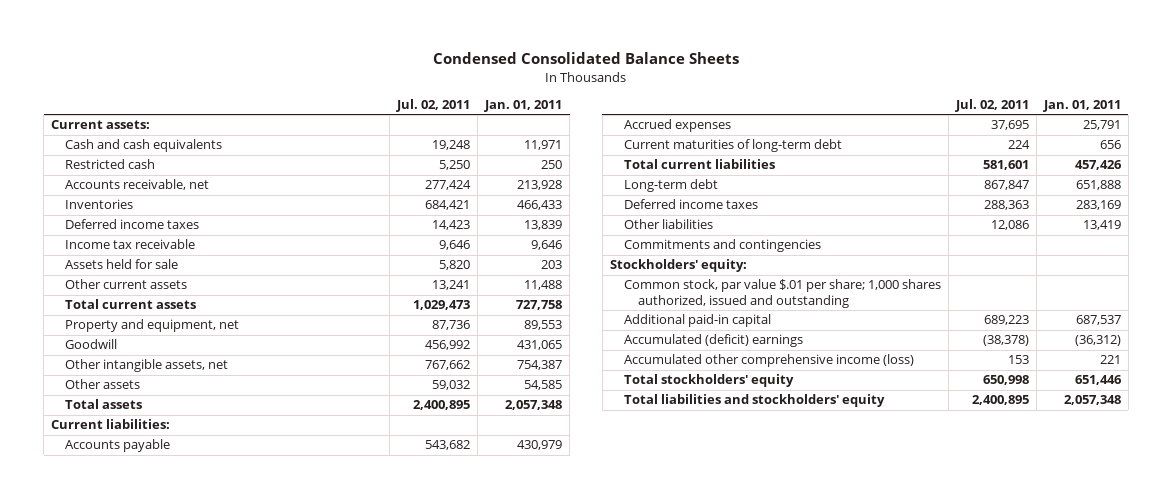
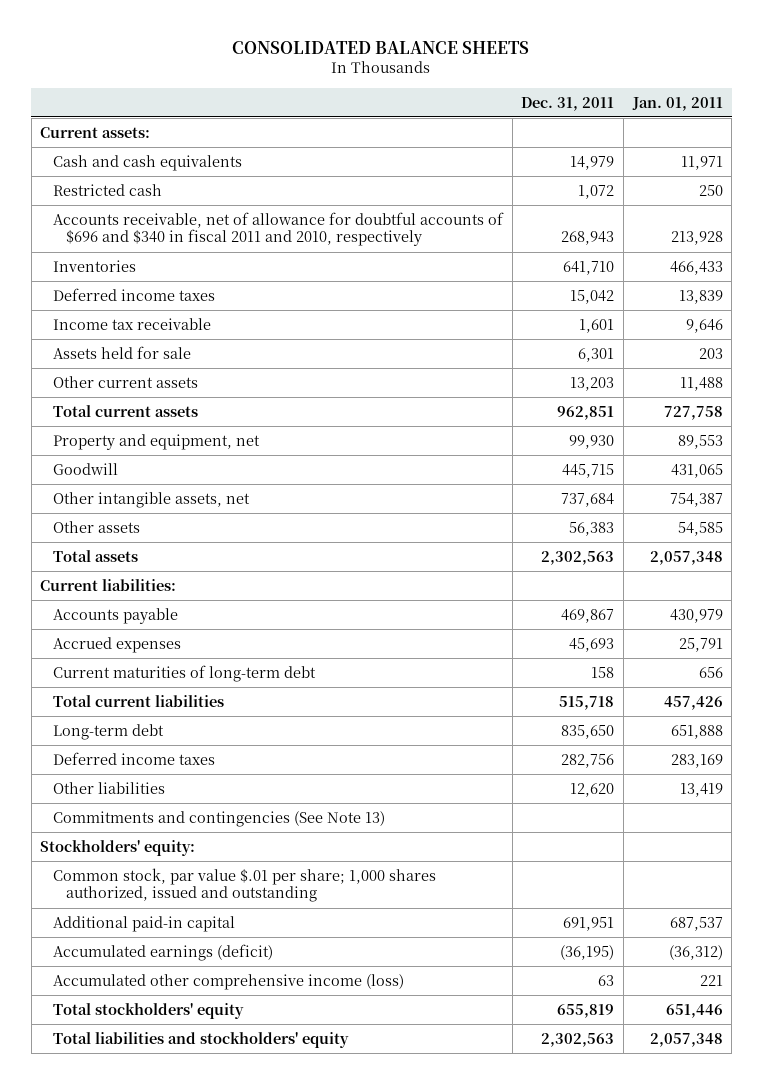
- Condensed Consolidated Balance Sheets
+ CONSOLIDATED BALANCE SHEETS
- | Jul. 02, 2011 | Jan. 01, 2011
+ | Dec. 31, 2011 | Jan. 01, 2011
- Accounts receivable, net | 277,424 | 213,928
+ Accounts receivable, net of allowance for doubtful accounts of $696 and $340 in fiscal 2011 and 2010, respectively | 268,943 | 213,928
- Commitments and contingencies
+ Commitments and contingencies (See Note 13)
- Accumulated (deficit) earnings | (38,378) | (36,312)
+ Accumulated earnings (deficit) | (36,195) | (36,312)

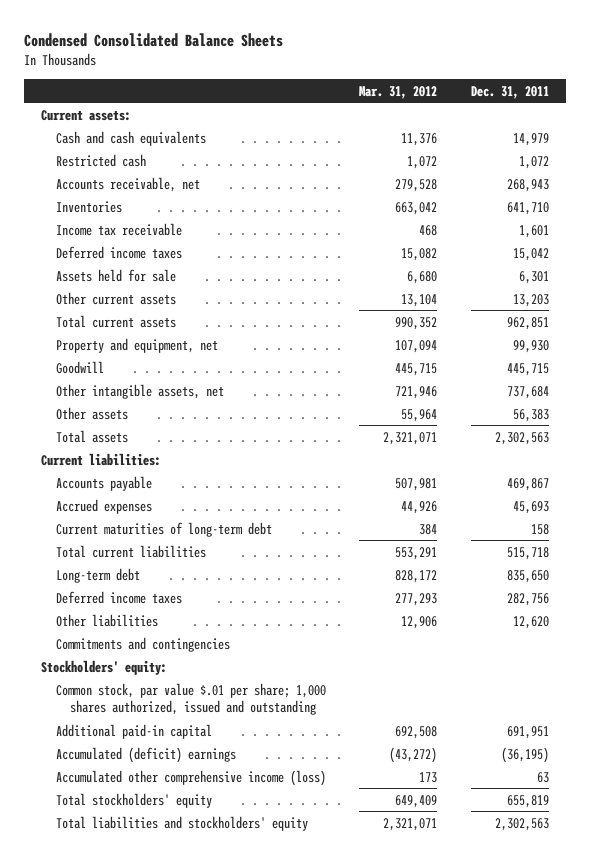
- CONSOLIDATED BALANCE SHEETS
+ Condensed Consolidated Balance Sheets
- | Dec. 31, 2011 | Jan. 01, 2011
+ | Mar. 31, 2012 | Dec. 31, 2011
- Accounts receivable, net of allowance for doubtful accounts of $696 and $340 in fiscal 2011 and 2010, respectively | 268,943 | 213,928
+ Accounts receivable, net | 279,528 | 268,943
moved down: Deferred income taxes | 15,082 | 15,042
- Commitments and contingencies (See Note 13)
+ Commitments and contingencies
- Accumulated earnings (deficit) | (36,195) | (36,312)
+ Accumulated (deficit) earnings | (43,272) | (36,195)

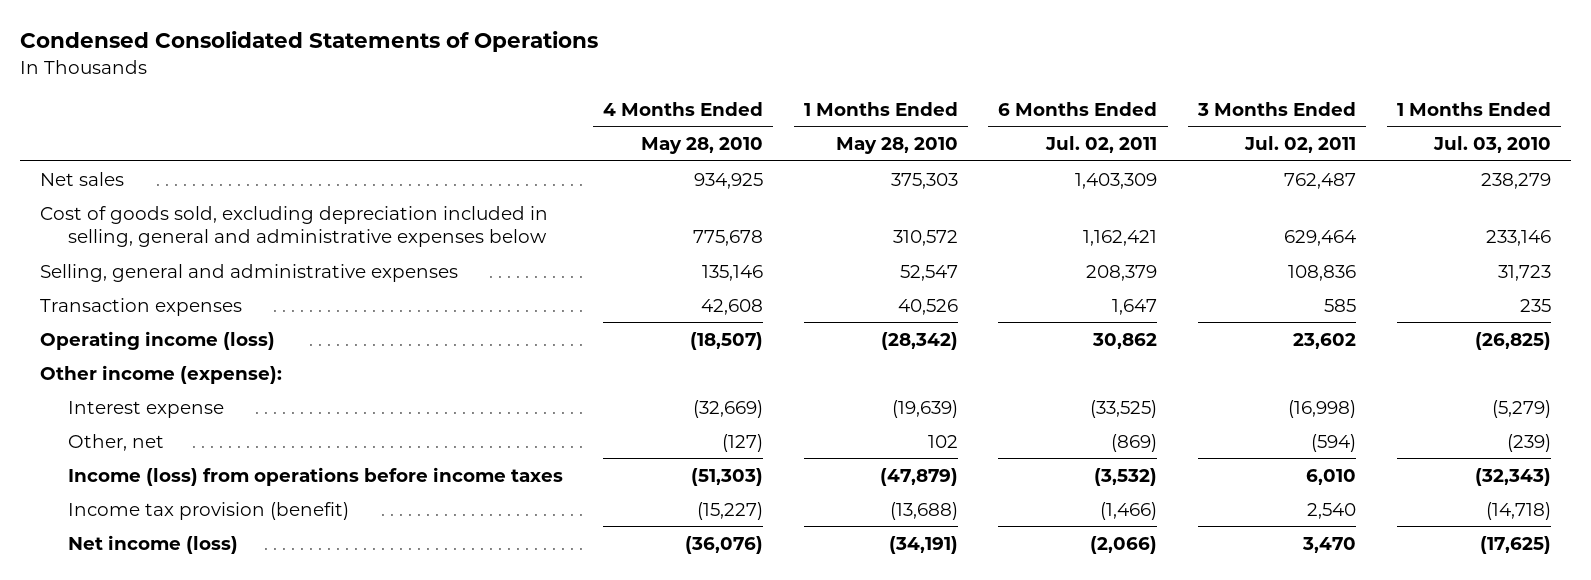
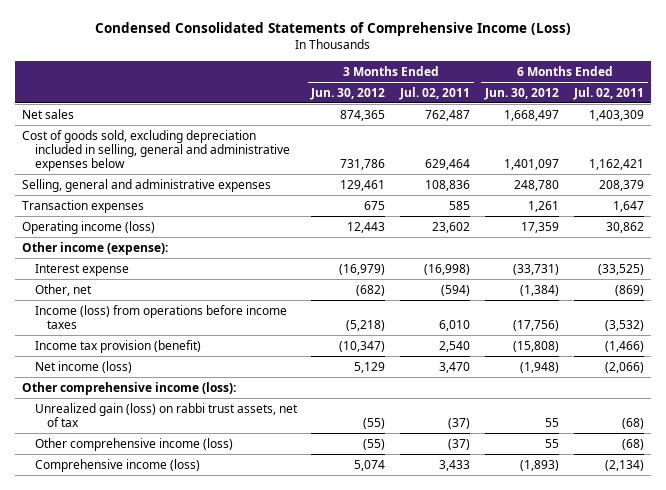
- Condensed Consolidated Statements of Operations
+ Condensed Consolidated Statements of Comprehensive Income (Loss)
- | 4 Months Ended May 28, 2010 | 1 Months Ended May 28, 2010 | 6 Months Ended Jul. 02, 2011 | 3 Months Ended Jul. 02, 2011 | 1 Months Ended Jul. 03, 2010
+ | 3 Months Ended Jun. 30, 2012 | 3 Months Ended Jul. 02, 2011 | 6 Months Ended Jun. 30, 2012 | 6 Months Ended Jul. 02, 2011
+ Other comprehensive income (loss):
+ Unrealized gain (loss) on rabbi trust assets, net of tax | (55) | (37) | 55 | (68)
+ Other comprehensive income (loss) | (55) | (37) | 55 | (68)
+ Comprehensive income (loss) | 5,074 | 3,433 | (1,893) | (2,134)

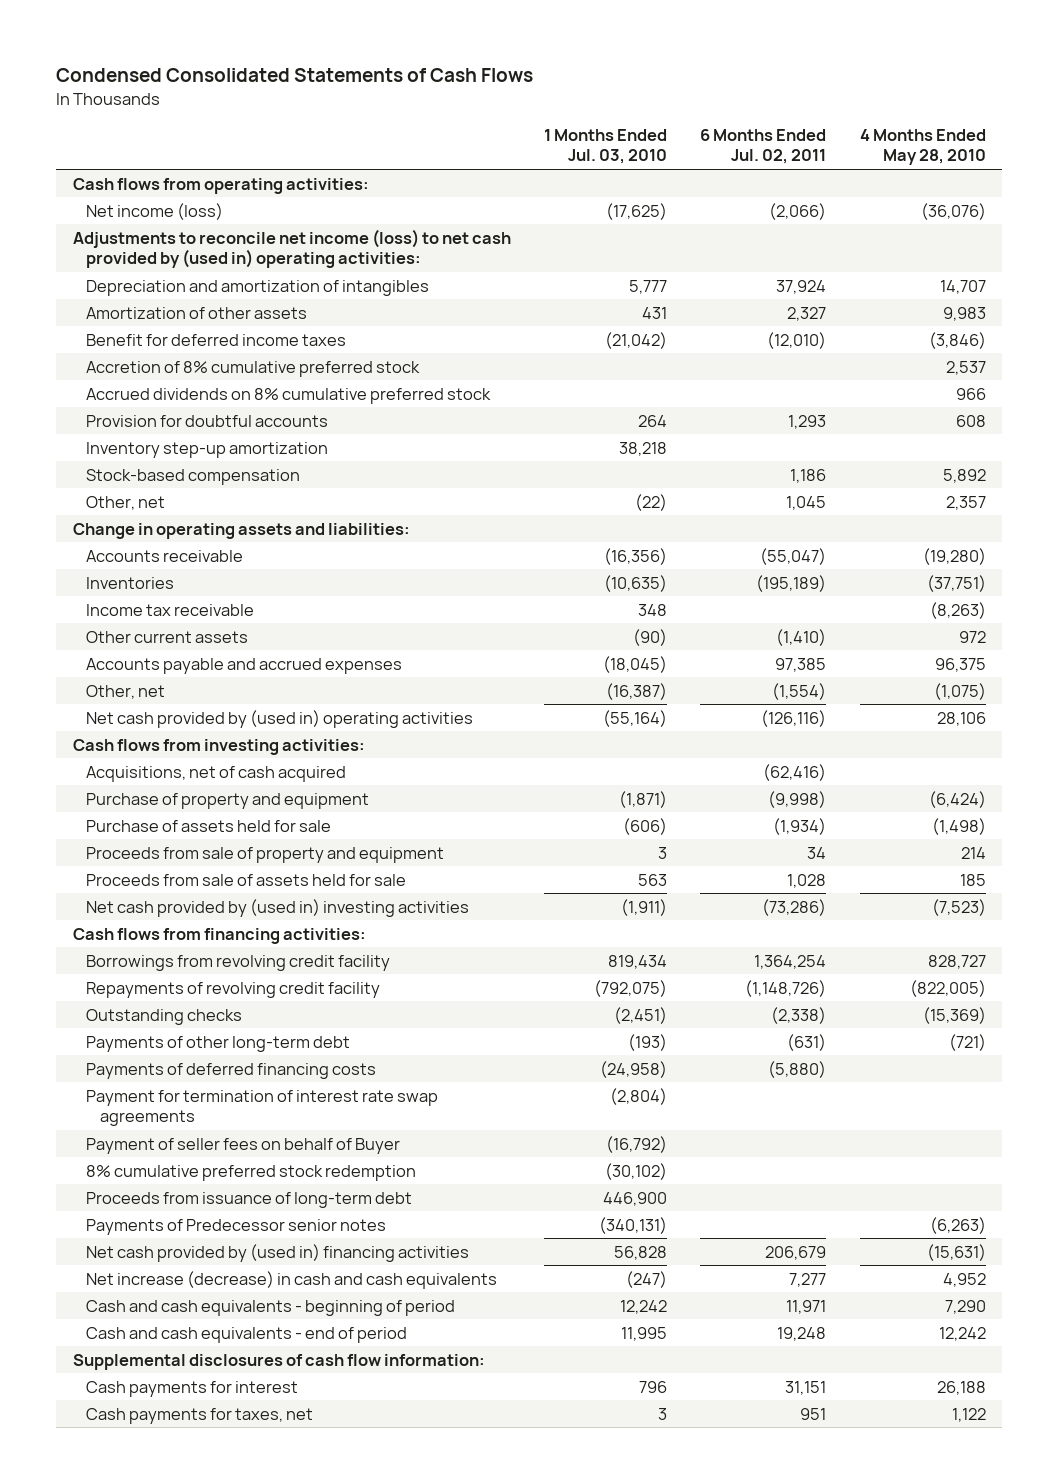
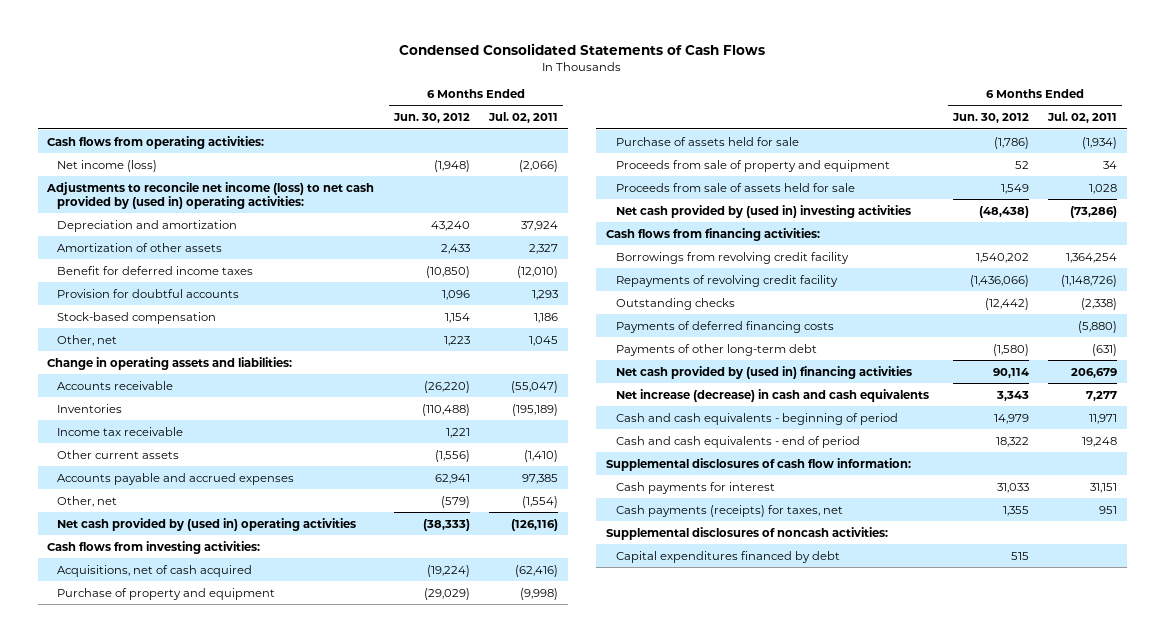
- | 1 Months Ended Jul. 03, 2010 | 6 Months Ended Jul. 02, 2011 | 4 Months Ended May 28, 2010
+ | 6 Months Ended Jun. 30, 2012 | 6 Months Ended Jul. 02, 2011
- Depreciation and amortization of intangibles | 5,777 | 37,924 | 14,707
+ Depreciation and amortization | 43,240 | 37,924
- Accretion of 8% cumulative preferred stock | | | 2,537
- Accrued dividends on 8% cumulative preferred stock | | | 966
- Inventory step-up amortization | 38,218 | |
- Payment for termination of interest rate swap agreements | (2,804) | |
- Payment of seller fees on behalf of Buyer | (16,792) | |
- 8% cumulative preferred stock redemption | (30,102) | |
- Proceeds from issuance of long-term debt | 446,900 | |
- Payments of Predecessor senior notes | (340,131) | | (6,263)
moved down: Payments of other long-term debt | (1,580) | (631)
- Cash payments for taxes, net | 3 | 951 | 1,122
+ Cash payments (receipts) for taxes, net | 1,355 | 951
+ Supplemental disclosures of noncash activities:
+ Capital expenditures financed by debt | 515 |

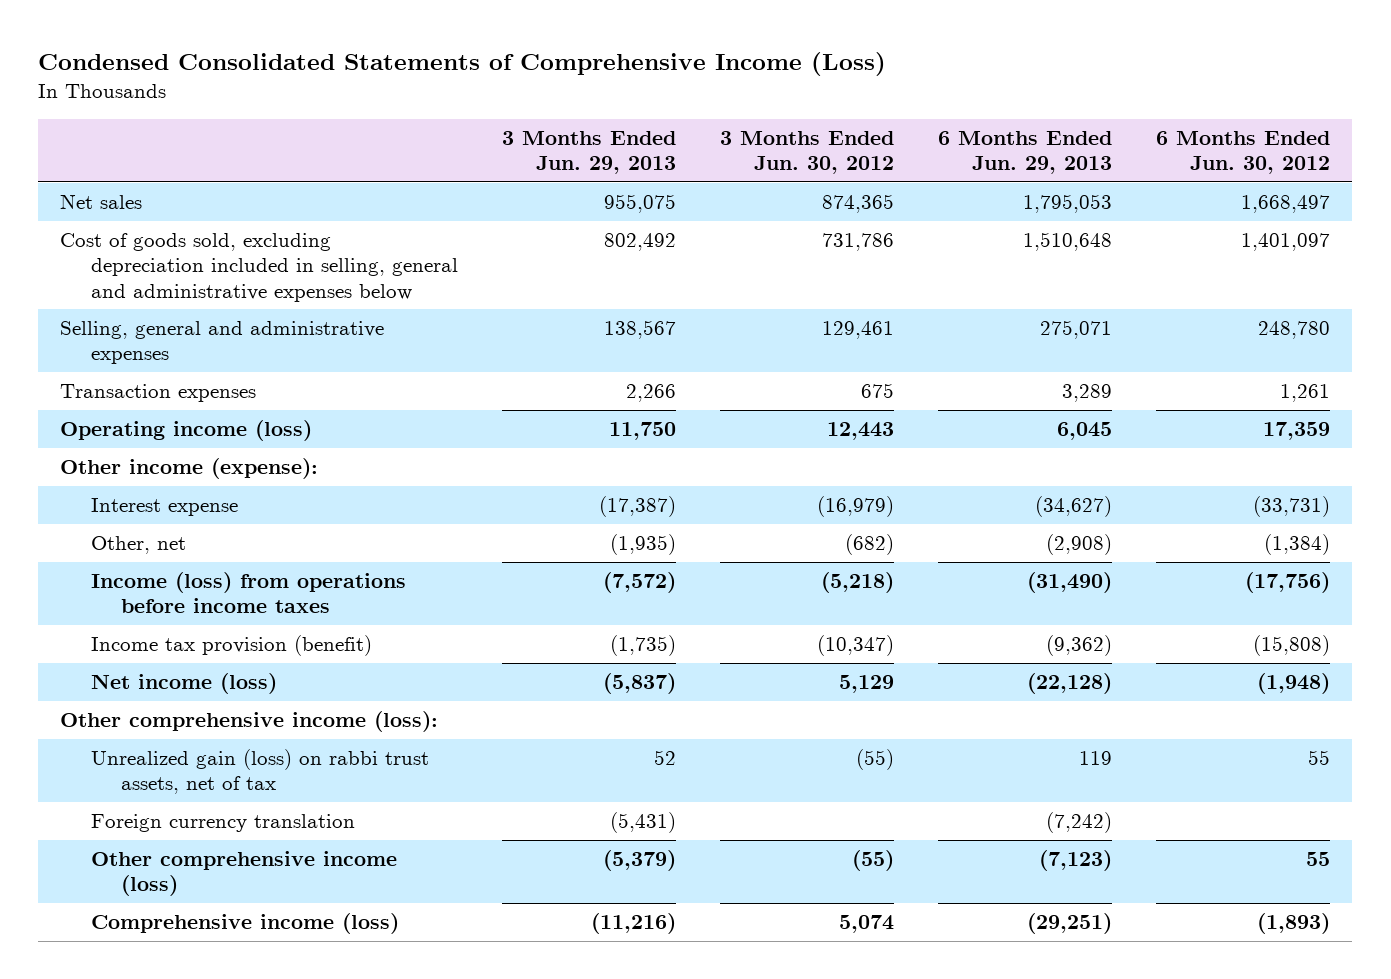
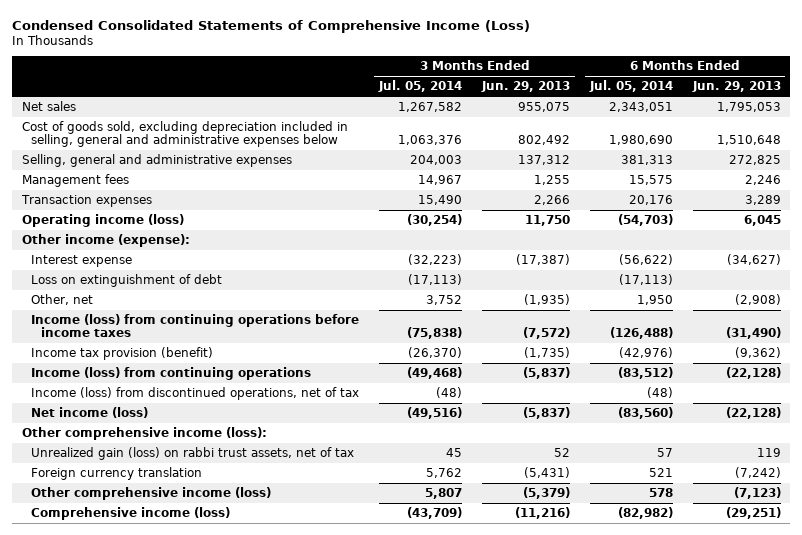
- | 3 Months Ended Jun. 29, 2013 | 3 Months Ended Jun. 30, 2012 | 6 Months Ended Jun. 29, 2013 | 6 Months Ended Jun. 30, 2012
+ | 3 Months Ended Jul. 05, 2014 | 3 Months Ended Jun. 29, 2013 | 6 Months Ended Jul. 05, 2014 | 6 Months Ended Jun. 29, 2013
- Selling, general and administrative expenses | 138,567 | 129,461 | 275,071 | 248,780
+ Selling, general and administrative expenses | 204,003 | 137,312 | 381,313 | 272,825
+ Management fees | 14,967 | 1,255 | 15,575 | 2,246
+ Loss on extinguishment of debt | (17,113) | | (17,113) |
- Income (loss) from operations before income taxes | (7,572) | (5,218) | (31,490) | (17,756)
+ Income (loss) from continuing operations before income taxes | (75,838) | (7,572) | (126,488) | (31,490)
+ Income (loss) from continuing operations | (49,468) | (5,837) | (83,512) | (22,128)
+ Income (loss) from discontinued operations, net of tax | (48) | | (48) |

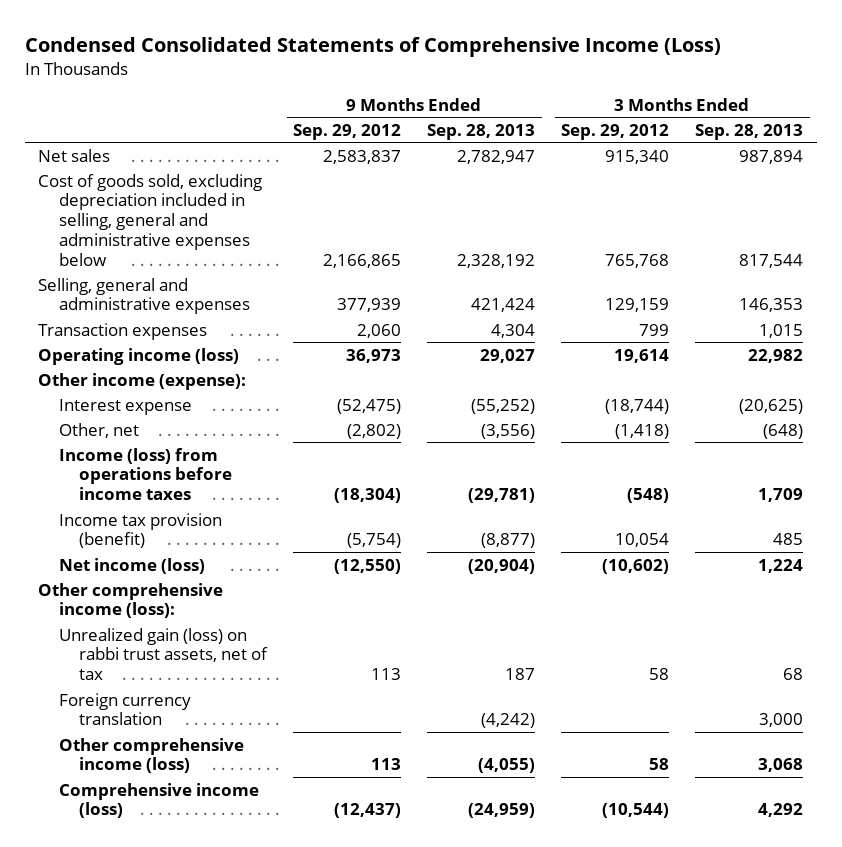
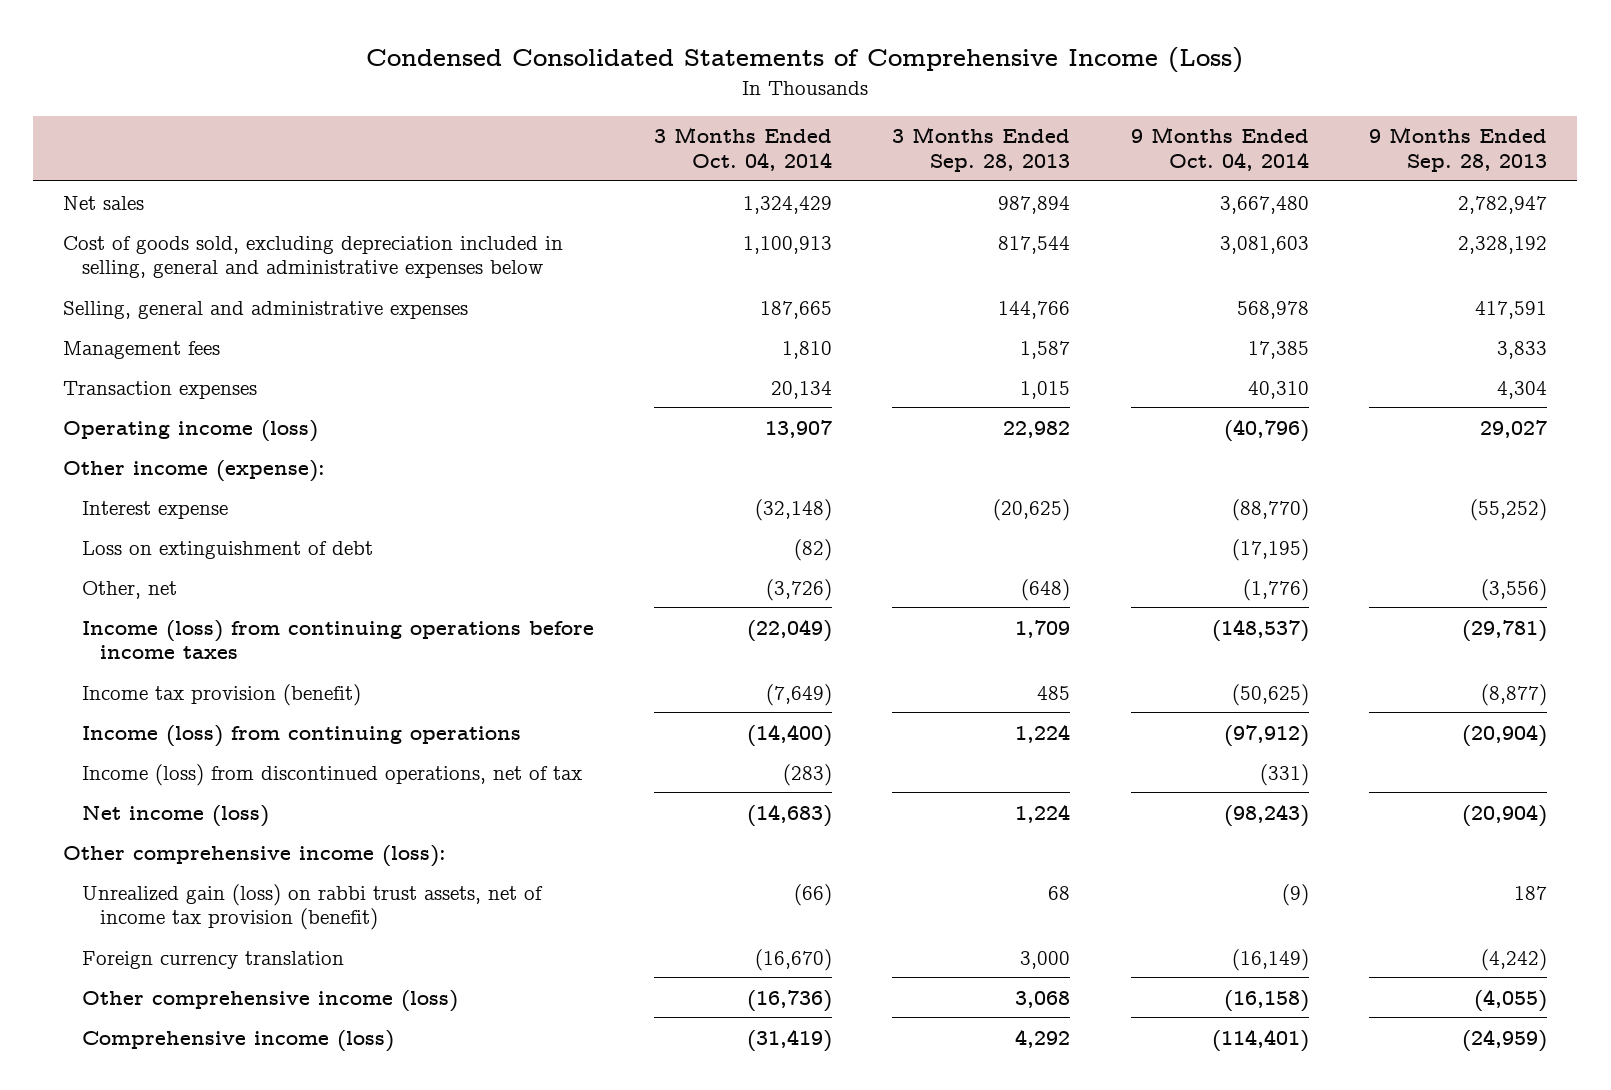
- | 9 Months Ended Sep. 29, 2012 | 9 Months Ended Sep. 28, 2013 | 3 Months Ended Sep. 29, 2012 | 3 Months Ended Sep. 28, 2013
+ | 3 Months Ended Oct. 04, 2014 | 3 Months Ended Sep. 28, 2013 | 9 Months Ended Oct. 04, 2014 | 9 Months Ended Sep. 28, 2013
- Selling, general and administrative expenses | 377,939 | 421,424 | 129,159 | 146,353
+ Selling, general and administrative expenses | 187,665 | 144,766 | 568,978 | 417,591
+ Management fees | 1,810 | 1,587 | 17,385 | 3,833
+ Loss on extinguishment of debt | (82) | | (17,195) |
- Income (loss) from operations before income taxes | (18,304) | (29,781) | (548) | 1,709
+ Income (loss) from continuing operations before income taxes | (22,049) | 1,709 | (148,537) | (29,781)
+ Income (loss) from continuing operations | (14,400) | 1,224 | (97,912) | (20,904)
+ Income (loss) from discontinued operations, net of tax | (283) | | (331) |
- Unrealized gain (loss) on rabbi trust assets, net of tax | 113 | 187 | 58 | 68
+ Unrealized gain (loss) on rabbi trust assets, net of income tax provision (benefit) | (66) | 68 | (9) | 187

